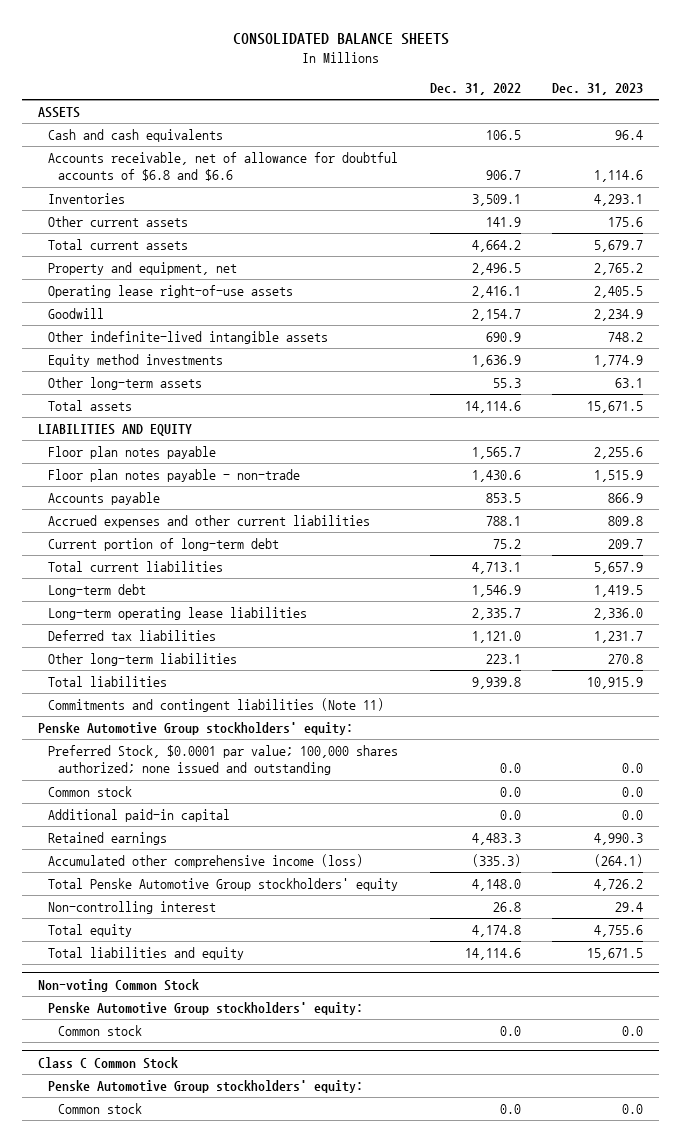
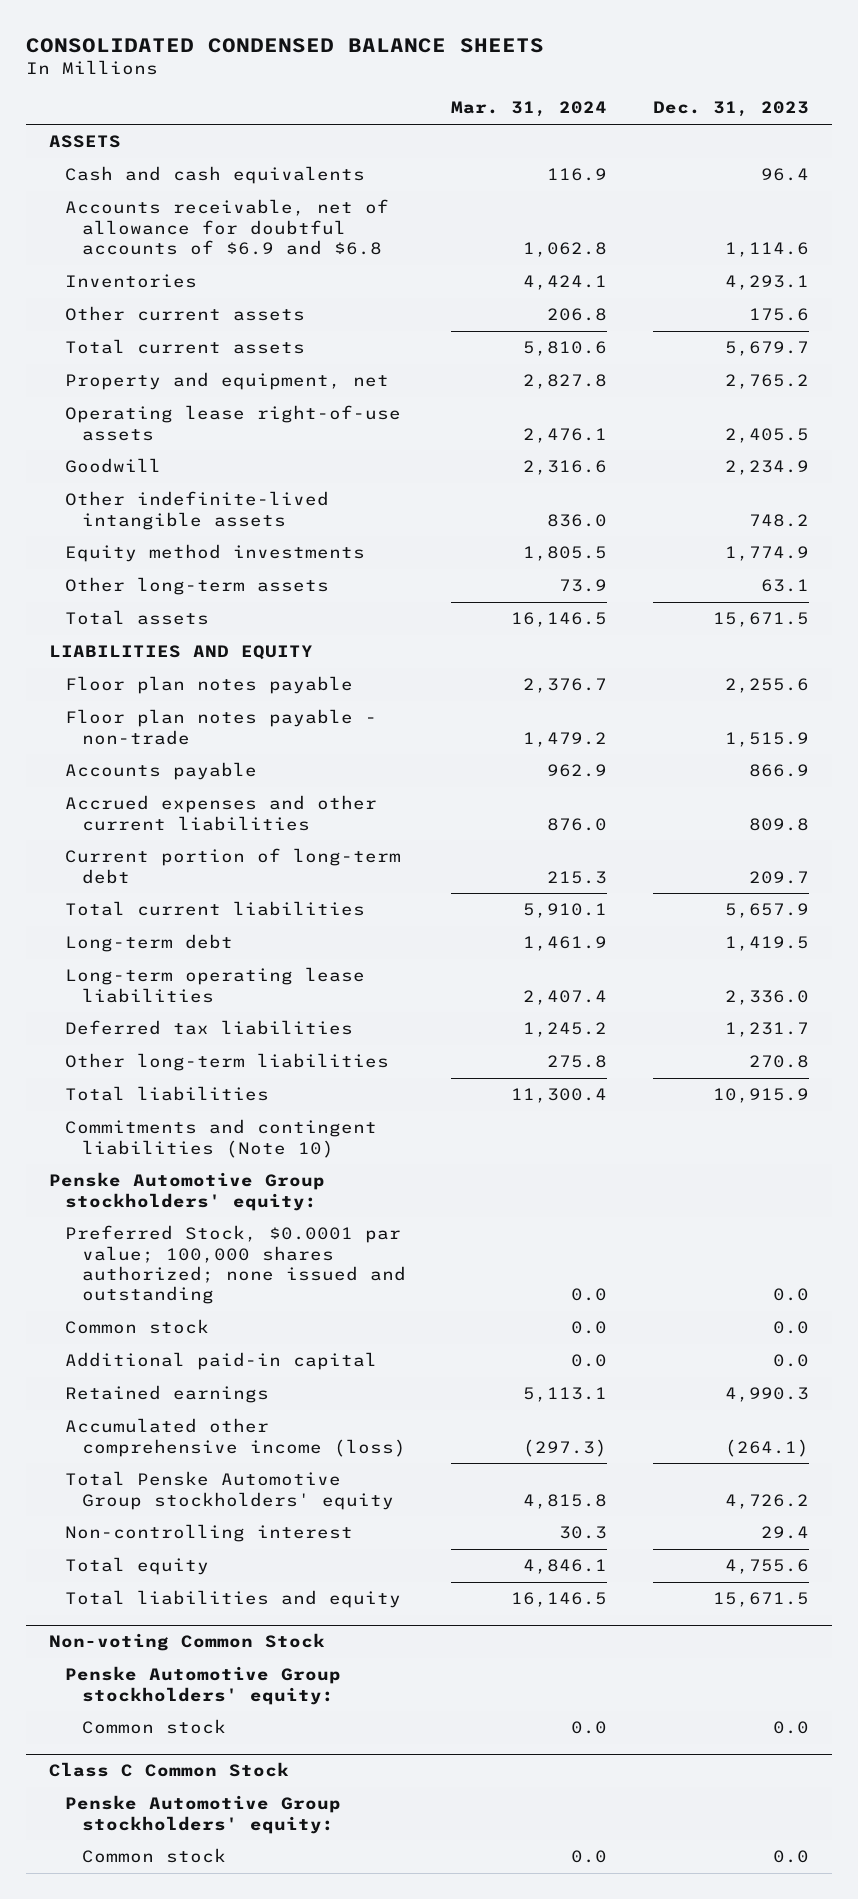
- CONSOLIDATED BALANCE SHEETS
+ CONSOLIDATED CONDENSED BALANCE SHEETS
- | Dec. 31, 2022 | Dec. 31, 2023
+ | Mar. 31, 2024 | Dec. 31, 2023
- Accounts receivable, net of allowance for doubtful accounts of $6.8 and $6.6 | 906.7 | 1,114.6
+ Accounts receivable, net of allowance for doubtful accounts of $6.9 and $6.8 | 1,062.8 | 1,114.6
- Commitments and contingent liabilities (Note 11)
+ Commitments and contingent liabilities (Note 10)

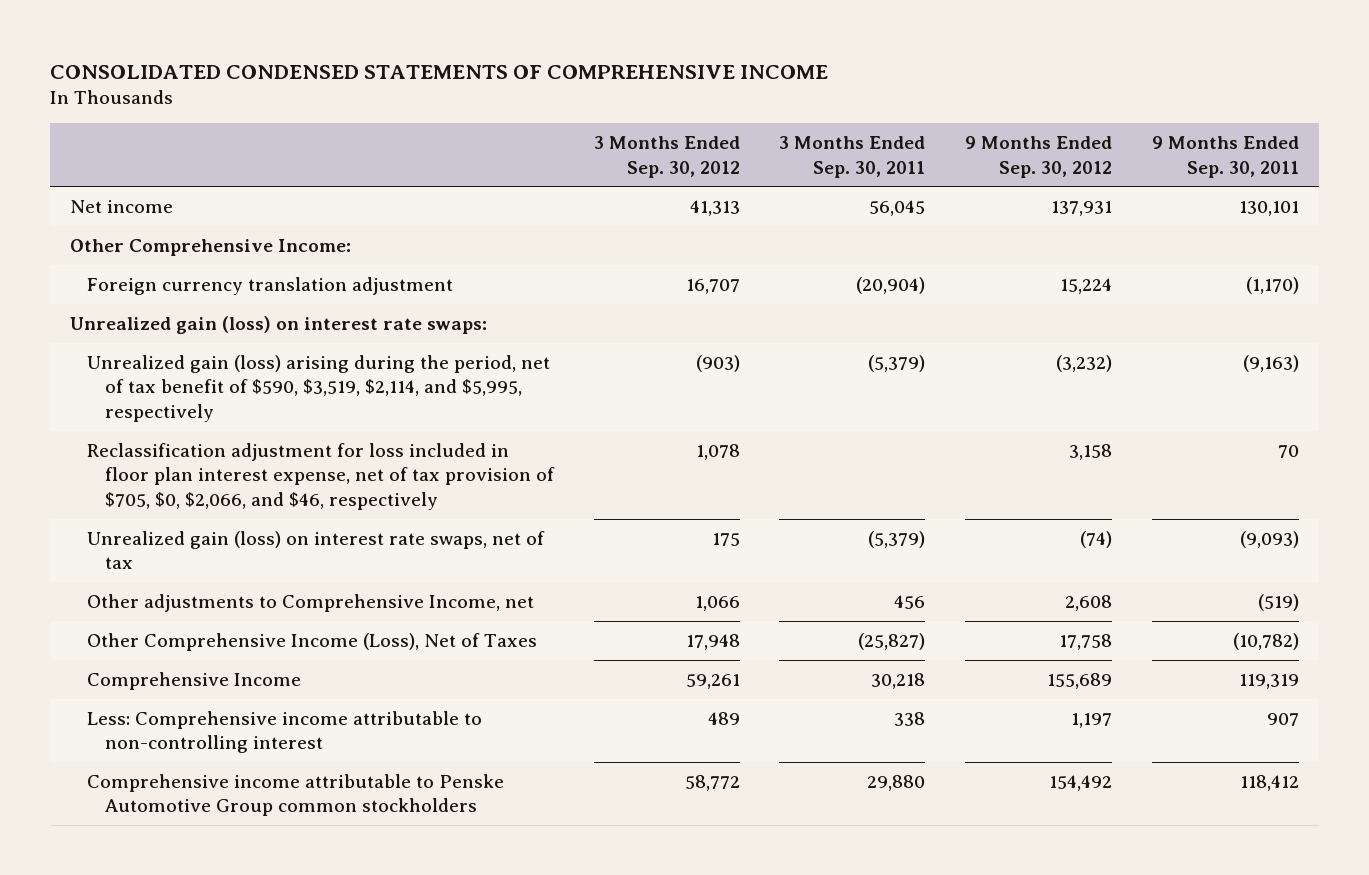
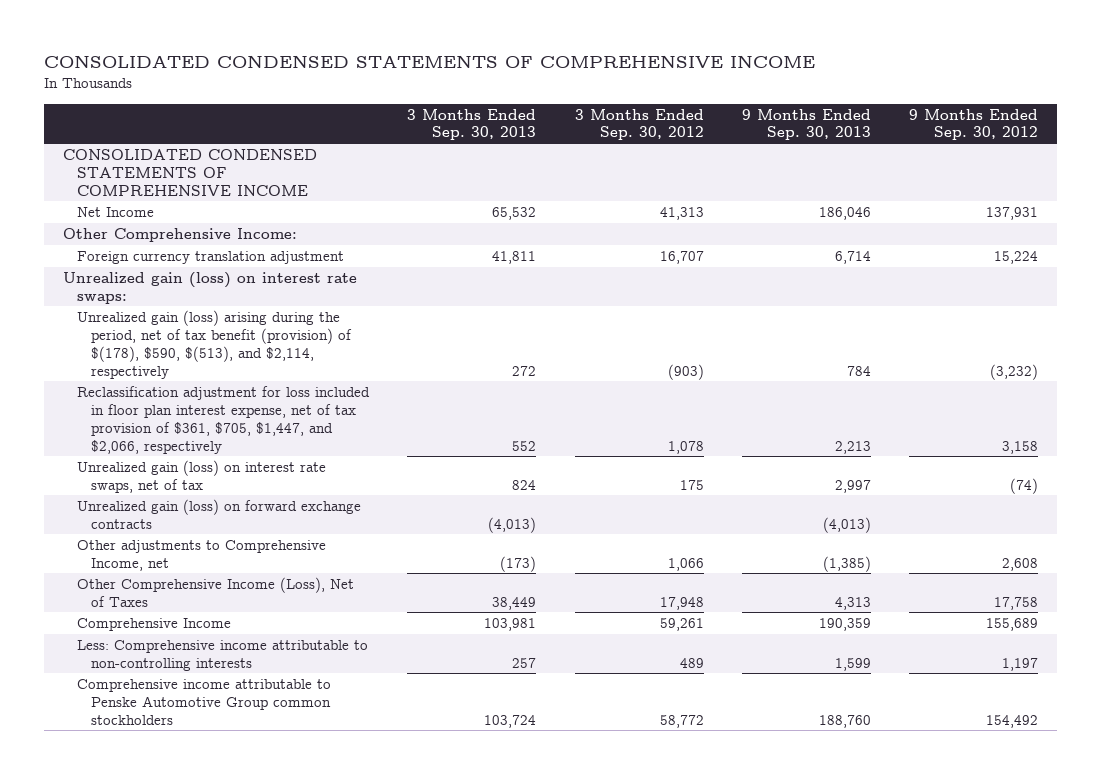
- | 3 Months Ended Sep. 30, 2012 | 3 Months Ended Sep. 30, 2011 | 9 Months Ended Sep. 30, 2012 | 9 Months Ended Sep. 30, 2011
+ | 3 Months Ended Sep. 30, 2013 | 3 Months Ended Sep. 30, 2012 | 9 Months Ended Sep. 30, 2013 | 9 Months Ended Sep. 30, 2012
- Net income | 41,313 | 56,045 | 137,931 | 130,101
+ CONSOLIDATED CONDENSED STATEMENTS OF COMPREHENSIVE INCOME
+ Net Income | 65,532 | 41,313 | 186,046 | 137,931
- Unrealized gain (loss) arising during the period, net of tax benefit of $590, $3,519, $2,114, and $5,995, respectively | (903) | (5,379) | (3,232) | (9,163)
- Reclassification adjustment for loss included in floor plan interest expense, net of tax provision of $705, $0, $2,066, and $46, respectively | 1,078 | | 3,158 | 70
+ Unrealized gain (loss) arising during the period, net of tax benefit (provision) of $(178), $590, $(513), and $2,114, respectively | 272 | (903) | 784 | (3,232)
+ Reclassification adjustment for loss included in floor plan interest expense, net of tax provision of $361, $705, $1,447, and $2,066, respectively | 552 | 1,078 | 2,213 | 3,158
+ Unrealized gain (loss) on forward exchange contracts | (4,013) | | (4,013) |
- Less: Comprehensive income attributable to non-controlling interest | 489 | 338 | 1,197 | 907
+ Less: Comprehensive income attributable to non-controlling interests | 257 | 489 | 1,599 | 1,197

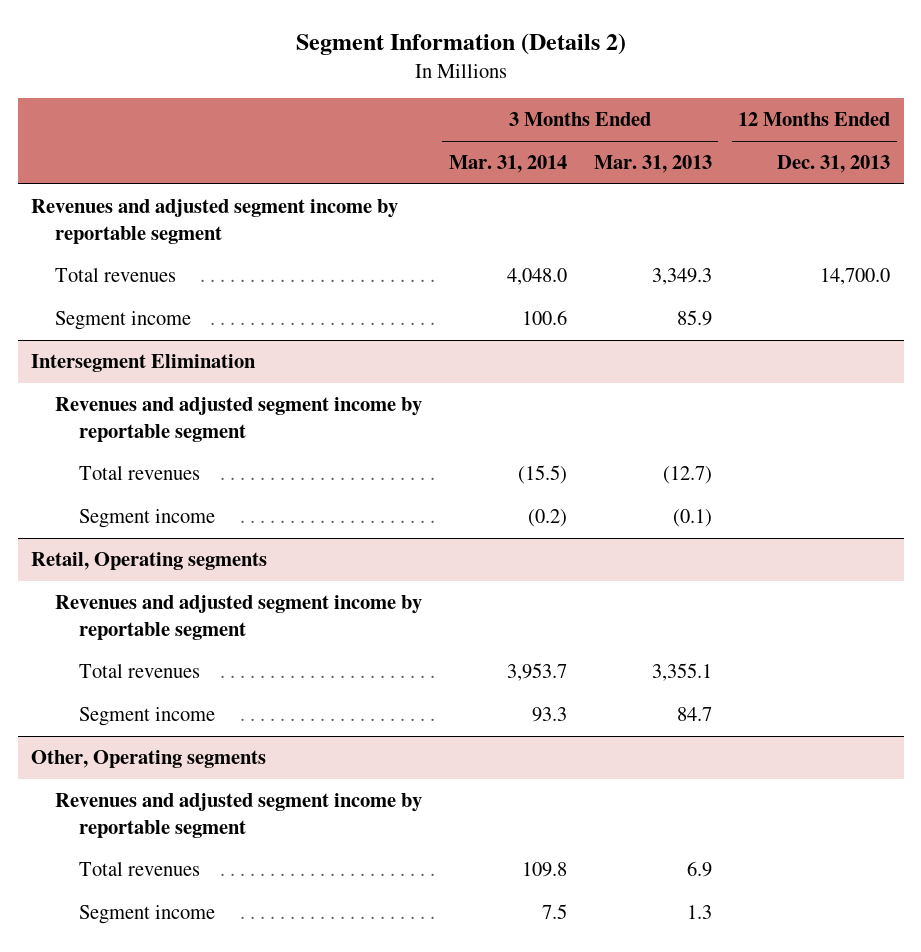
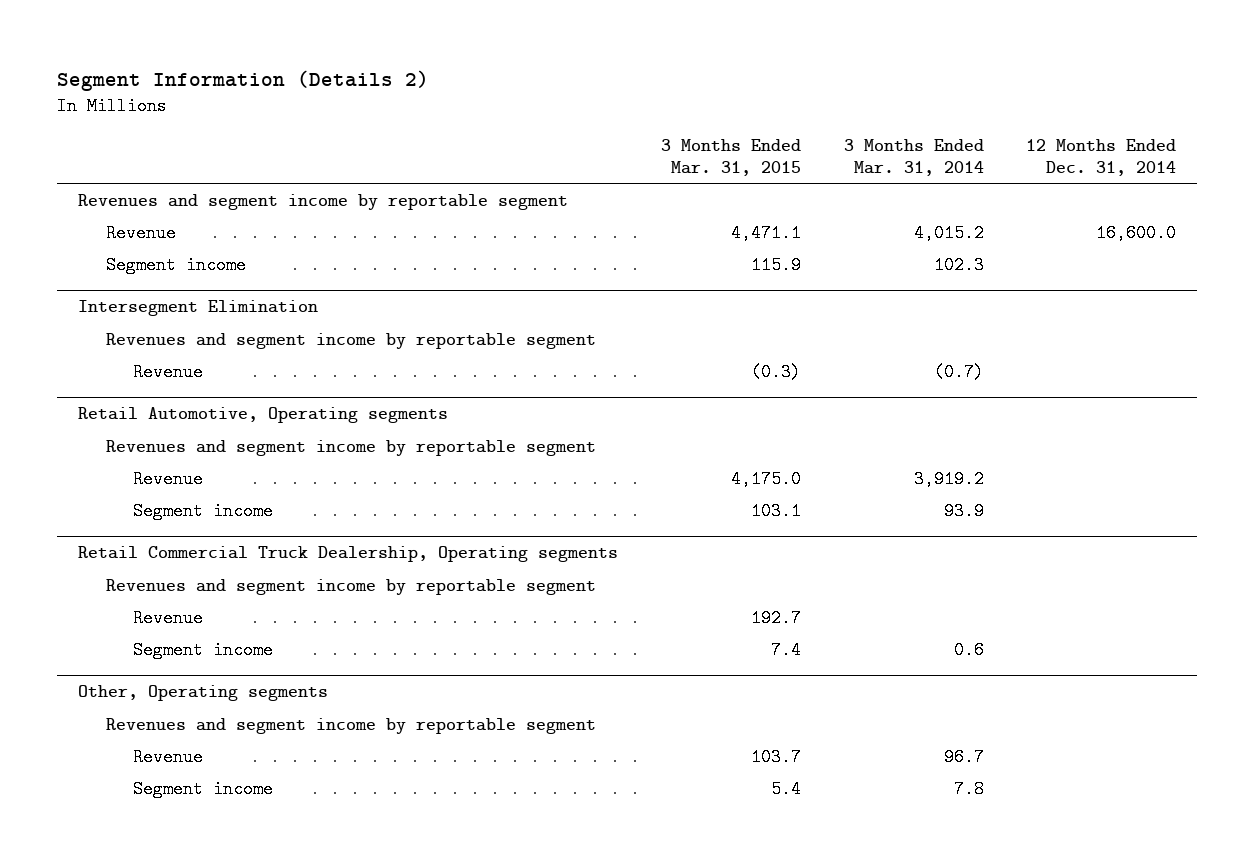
- | 3 Months Ended Mar. 31, 2014 | 3 Months Ended Mar. 31, 2013 | 12 Months Ended Dec. 31, 2013
+ | 3 Months Ended Mar. 31, 2015 | 3 Months Ended Mar. 31, 2014 | 12 Months Ended Dec. 31, 2014
- Revenues and adjusted segment income by reportable segment
- Total revenues | 4,048.0 | 3,349.3 | 14,700.0
- Segment income | 100.6 | 85.9 |
+ Revenues and segment income by reportable segment
+ Revenue | 4,471.1 | 4,015.2 | 16,600.0
+ Segment income | 115.9 | 102.3 |
@ Intersegment Elimination
- Revenues and adjusted segment income by reportable segment
- Total revenues | (15.5) | (12.7) |
- Segment income | (0.2) | (0.1) |
- Retail, Operating segments
- Revenues and adjusted segment income by reportable segment
- Total revenues | 3,953.7 | 3,355.1 |
- Segment income | 93.3 | 84.7 |
@ Intersegment Elimination
+ Revenues and segment income by reportable segment
+ Revenue | (0.3) | (0.7) |
+ Retail Automotive, Operating segments
+ Revenues and segment income by reportable segment
+ Revenue | 4,175.0 | 3,919.2 |
+ Segment income | 103.1 | 93.9 |
+ Retail Commercial Truck Dealership, Operating segments
+ Revenues and segment income by reportable segment
+ Revenue | 192.7 | |
+ Segment income | 7.4 | 0.6 |
@ Other, Operating segments
- Revenues and adjusted segment income by reportable segment
- Total revenues | 109.8 | 6.9 |
- Segment income | 7.5 | 1.3 |
+ Revenues and segment income by reportable segment
+ Revenue | 103.7 | 96.7 |
+ Segment income | 5.4 | 7.8 |

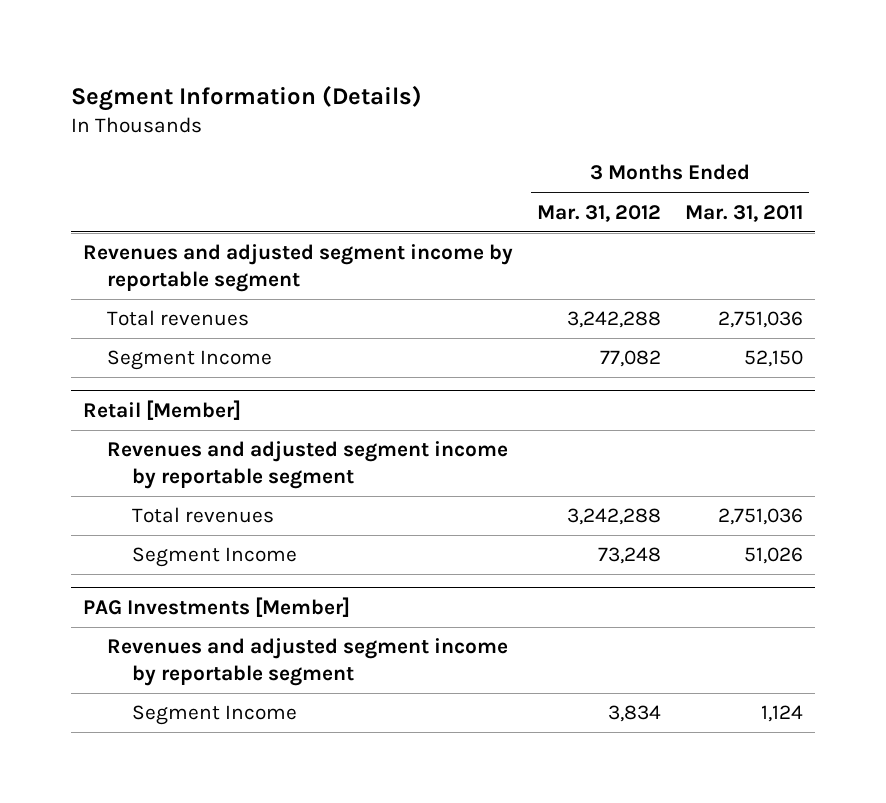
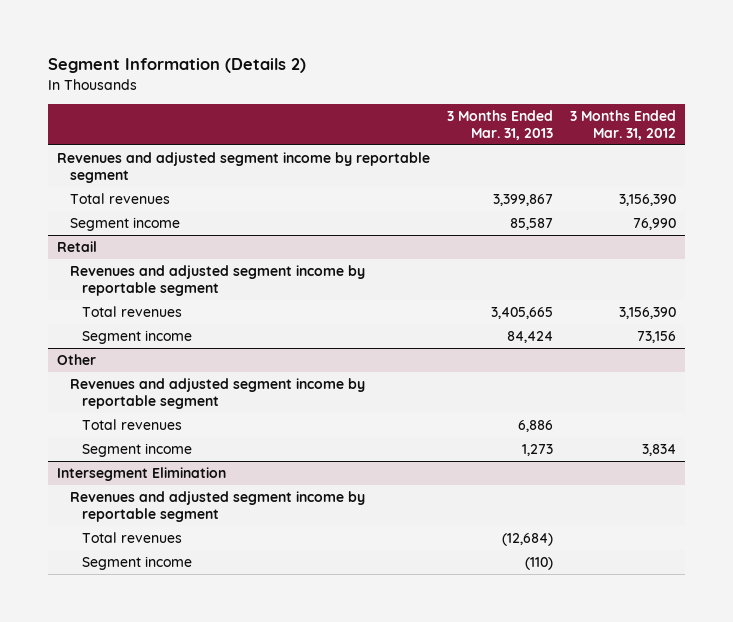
- Segment Information (Details)
+ Segment Information (Details 2)
- | 3 Months Ended Mar. 31, 2012 | 3 Months Ended Mar. 31, 2011
+ | 3 Months Ended Mar. 31, 2013 | 3 Months Ended Mar. 31, 2012
- Total revenues | 3,242,288 | 2,751,036
- Segment Income | 77,082 | 52,150
- Retail [Member]
+ Total revenues | 3,399,867 | 3,156,390
+ Segment income | 85,587 | 76,990
+ Retail
- Total revenues | 3,242,288 | 2,751,036
- Segment Income | 73,248 | 51,026
- PAG Investments [Member]
+ Total revenues | 3,405,665 | 3,156,390
+ Segment income | 84,424 | 73,156
+ Other
- Segment Income | 3,834 | 1,124
+ Total revenues | 6,886 |
+ Segment income | 1,273 | 3,834
+ Intersegment Elimination
+ Revenues and adjusted segment income by reportable segment
+ Total revenues | (12,684) |
+ Segment income | (110) |

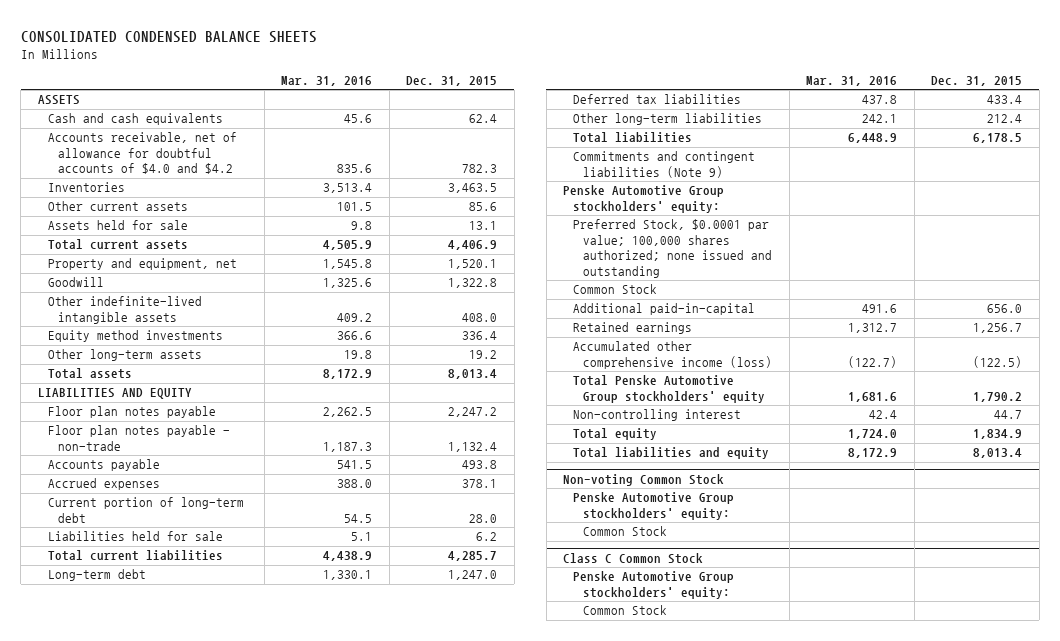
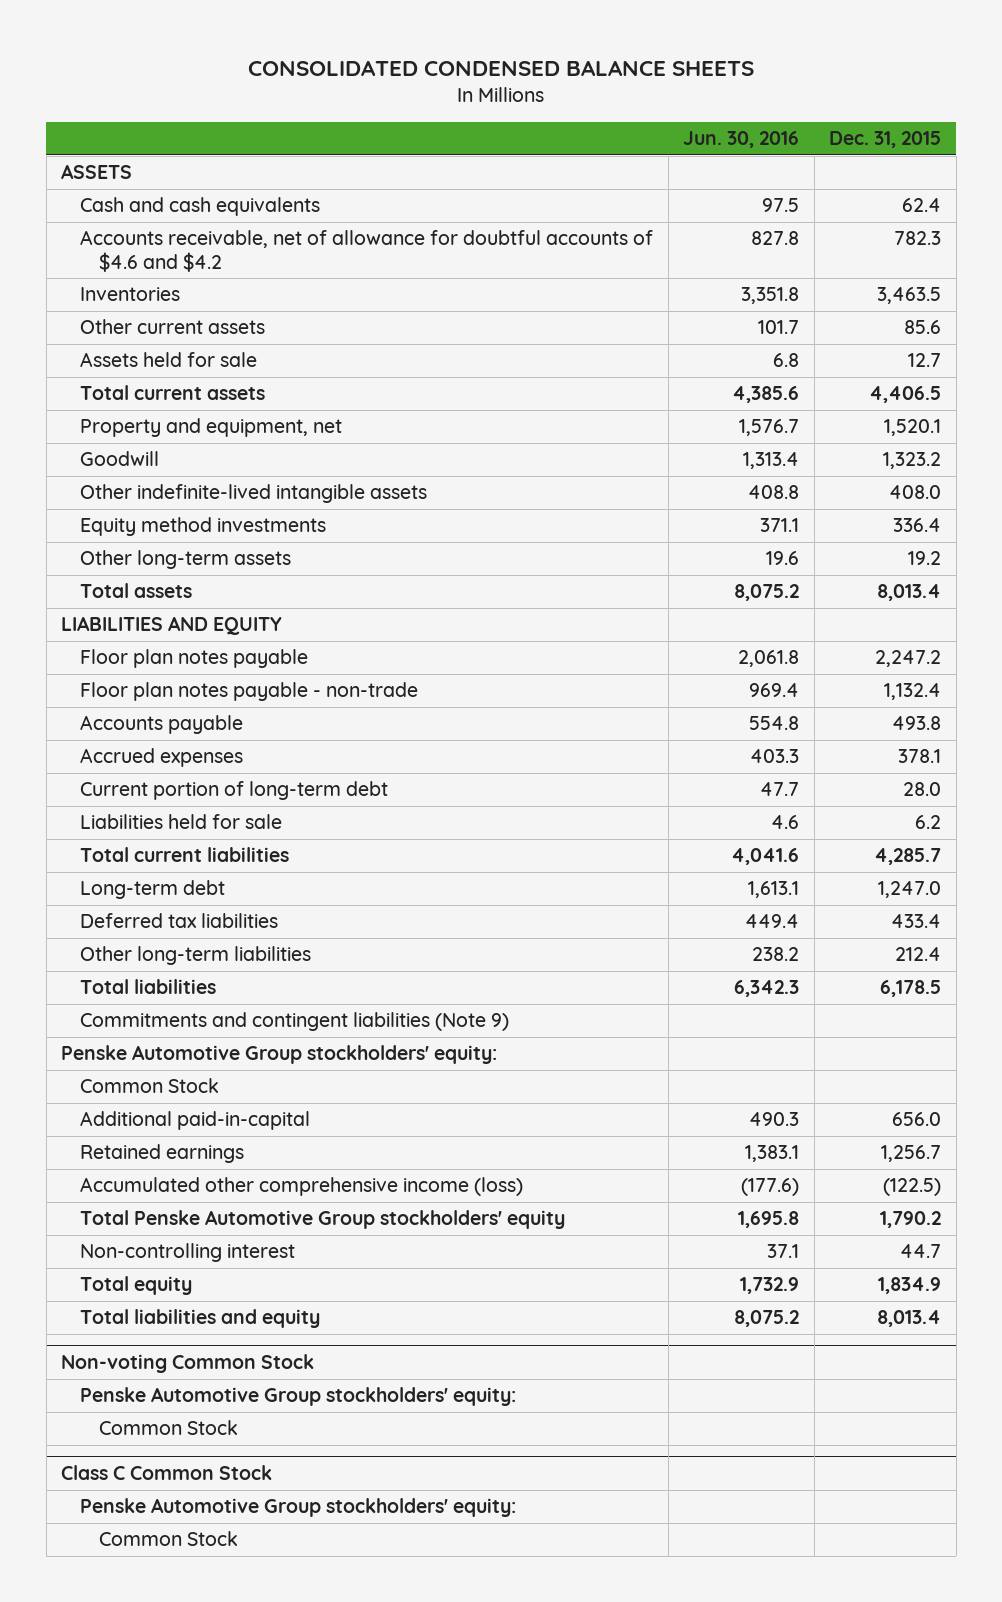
- | Mar. 31, 2016 | Dec. 31, 2015
+ | Jun. 30, 2016 | Dec. 31, 2015
- Accounts receivable, net of allowance for doubtful accounts of $4.0 and $4.2 | 835.6 | 782.3
+ Accounts receivable, net of allowance for doubtful accounts of $4.6 and $4.2 | 827.8 | 782.3
- Assets held for sale | 9.8 | 13.1
- Total current assets | 4,505.9 | 4,406.9
+ Assets held for sale | 6.8 | 12.7
+ Total current assets | 4,385.6 | 4,406.5
- Goodwill | 1,325.6 | 1,322.8
+ Goodwill | 1,313.4 | 1,323.2
- Preferred Stock, $0.0001 par value; 100,000 shares authorized; none issued and outstanding

